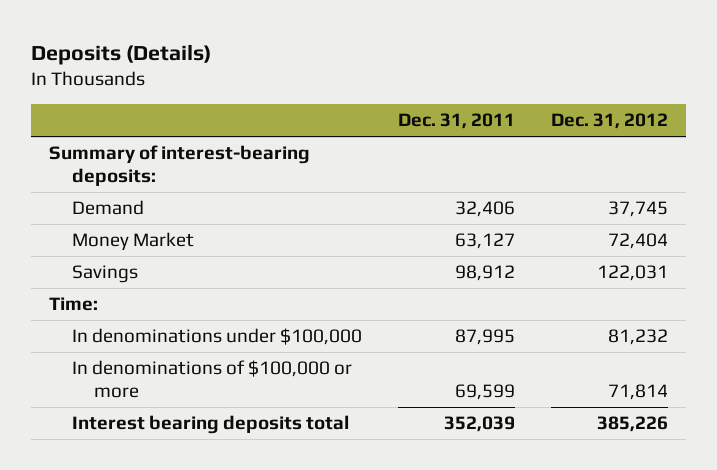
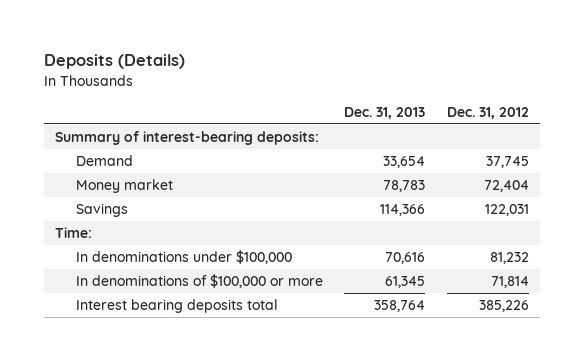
- | Dec. 31, 2011 | Dec. 31, 2012
+ | Dec. 31, 2013 | Dec. 31, 2012
- Money Market | 63,127 | 72,404
+ Money market | 78,783 | 72,404

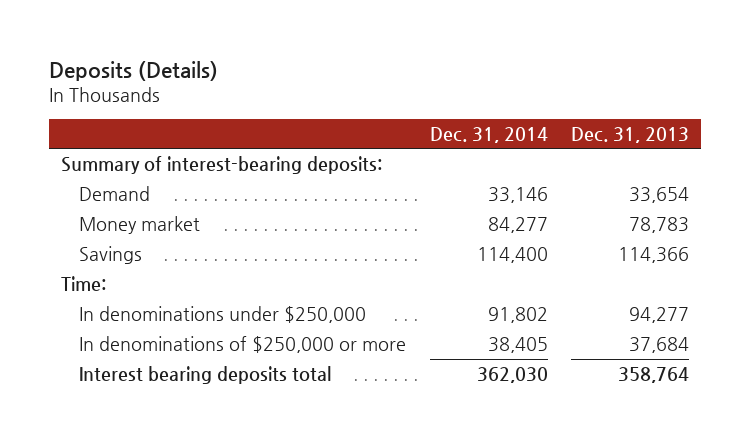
- | Dec. 31, 2013 | Dec. 31, 2012
+ | Dec. 31, 2014 | Dec. 31, 2013
- In denominations under $100,000 | 70,616 | 81,232
- In denominations of $100,000 or more | 61,345 | 71,814
+ In denominations under $250,000 | 91,802 | 94,277
+ In denominations of $250,000 or more | 38,405 | 37,684

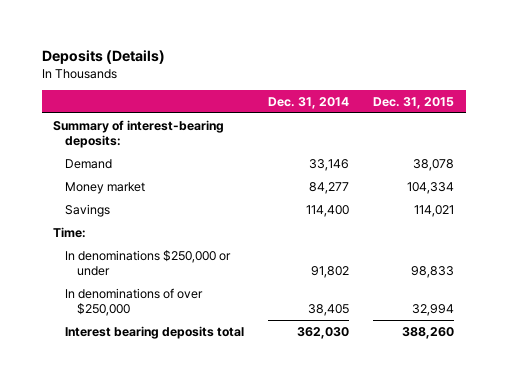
- | Dec. 31, 2014 | Dec. 31, 2013
+ | Dec. 31, 2014 | Dec. 31, 2015
- In denominations under $250,000 | 91,802 | 94,277
- In denominations of $250,000 or more | 38,405 | 37,684
+ In denominations $250,000 or under | 91,802 | 98,833
+ In denominations of over $250,000 | 38,405 | 32,994

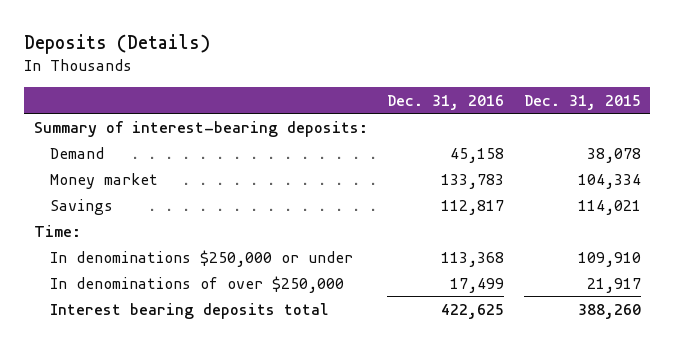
- | Dec. 31, 2014 | Dec. 31, 2015
+ | Dec. 31, 2016 | Dec. 31, 2015
- In denominations $250,000 or under | 91,802 | 98,833
- In denominations of over $250,000 | 38,405 | 32,994
+ In denominations $250,000 or under | 113,368 | 109,910
+ In denominations of over $250,000 | 17,499 | 21,917

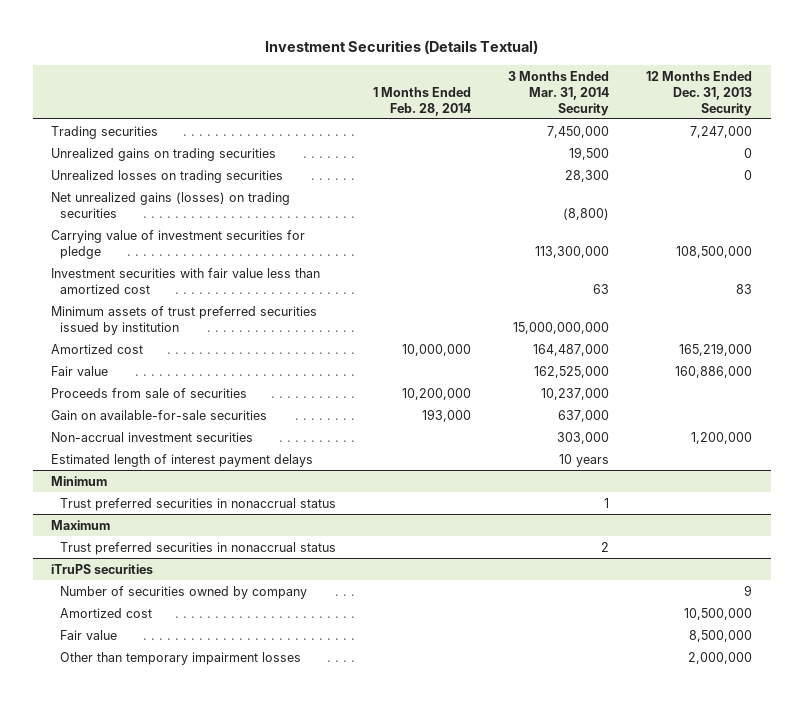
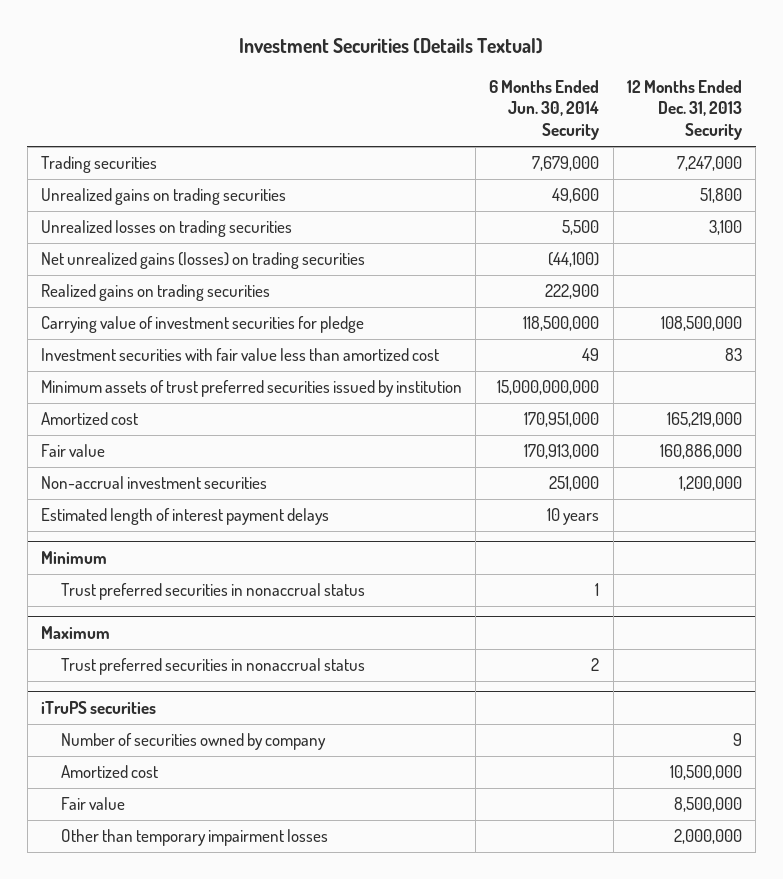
- | 1 Months Ended Feb. 28, 2014 | 3 Months Ended Mar. 31, 2014 Security | 12 Months Ended Dec. 31, 2013 Security
+ | 6 Months Ended Jun. 30, 2014 Security | 12 Months Ended Dec. 31, 2013 Security
- Unrealized gains on trading securities | | 19,500 | 0
- Unrealized losses on trading securities | | 28,300 | 0
+ Unrealized gains on trading securities | 49,600 | 51,800
+ Unrealized losses on trading securities | 5,500 | 3,100
+ Realized gains on trading securities | 222,900 |
- Proceeds from sale of securities | 10,200,000 | 10,237,000 |
- Gain on available-for-sale securities | 193,000 | 637,000 |

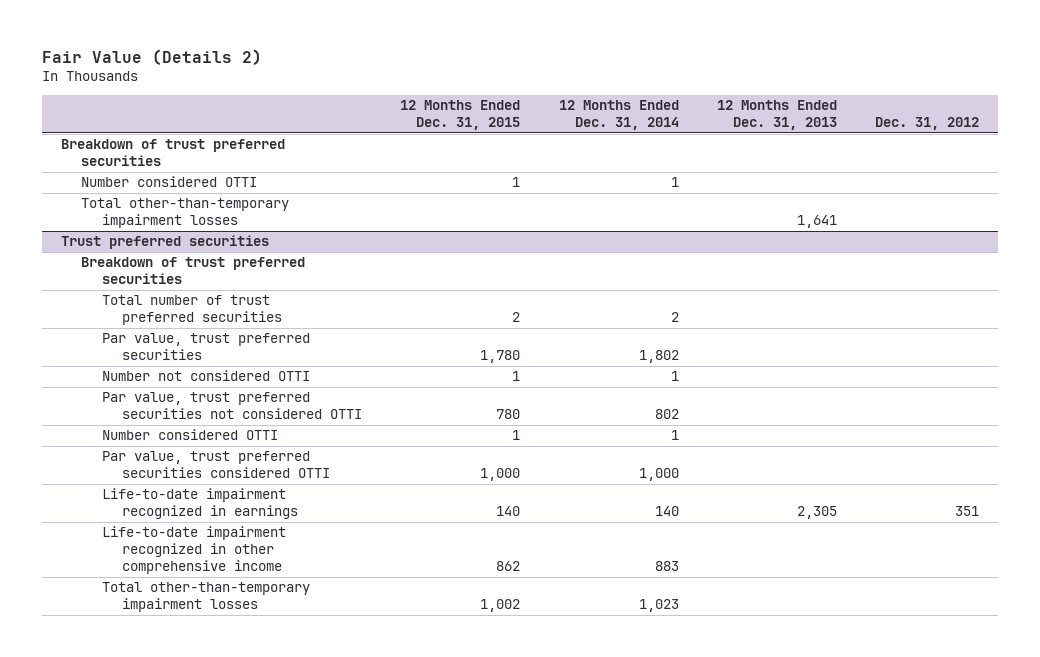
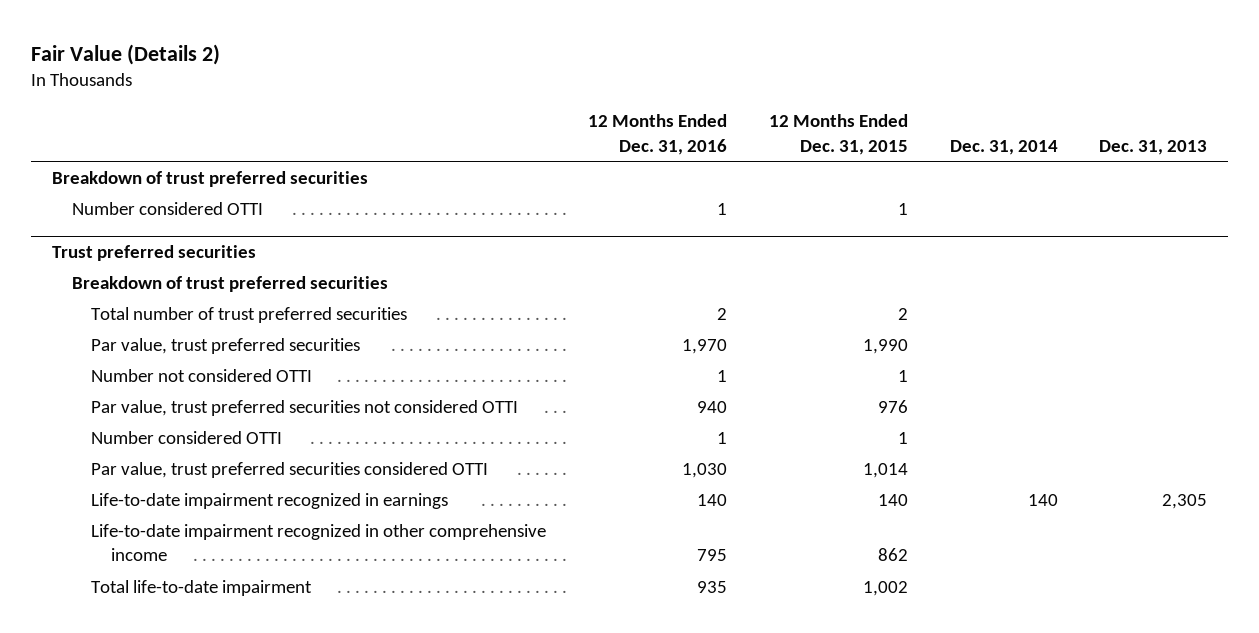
- | 12 Months Ended Dec. 31, 2015 | 12 Months Ended Dec. 31, 2014 | 12 Months Ended Dec. 31, 2013 | Dec. 31, 2012
+ | 12 Months Ended Dec. 31, 2016 | 12 Months Ended Dec. 31, 2015 | Dec. 31, 2014 | Dec. 31, 2013
- Total other-than-temporary impairment losses | | | 1,641 |
@ Trust preferred securities
- Par value, trust preferred securities | 1,780 | 1,802 | |
+ Par value, trust preferred securities | 1,970 | 1,990 | |
- Par value, trust preferred securities not considered OTTI | 780 | 802 | |
+ Par value, trust preferred securities not considered OTTI | 940 | 976 | |
- Par value, trust preferred securities considered OTTI | 1,000 | 1,000 | |
+ Par value, trust preferred securities considered OTTI | 1,030 | 1,014 | |
- Total other-than-temporary impairment losses | 1,002 | 1,023 | |
+ Total life-to-date impairment | 935 | 1,002 | |

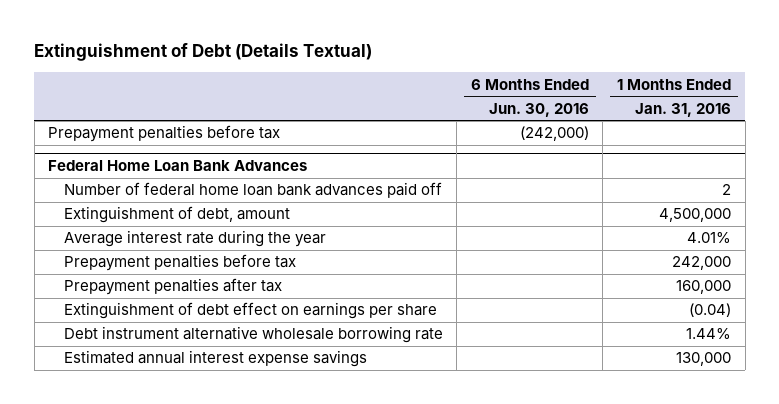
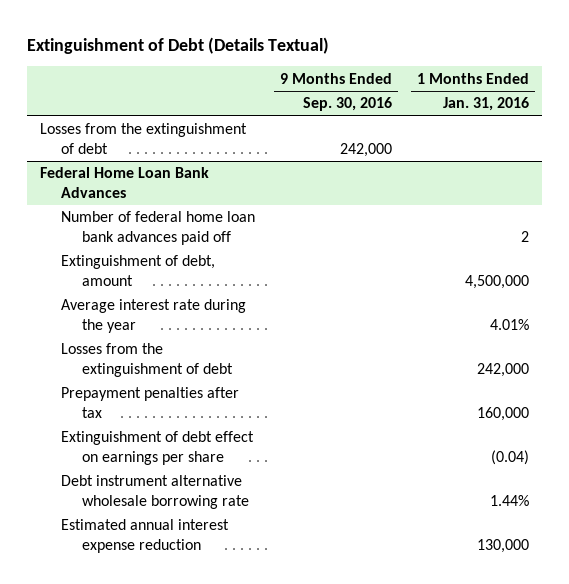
- | 6 Months Ended Jun. 30, 2016 | 1 Months Ended Jan. 31, 2016
+ | 9 Months Ended Sep. 30, 2016 | 1 Months Ended Jan. 31, 2016
- Prepayment penalties before tax | (242,000) |
+ Losses from the extinguishment of debt | 242,000 |
@ Federal Home Loan Bank Advances
- Prepayment penalties before tax | | 242,000
+ Losses from the extinguishment of debt | | 242,000
- Estimated annual interest expense savings | | 130,000
+ Estimated annual interest expense reduction | | 130,000

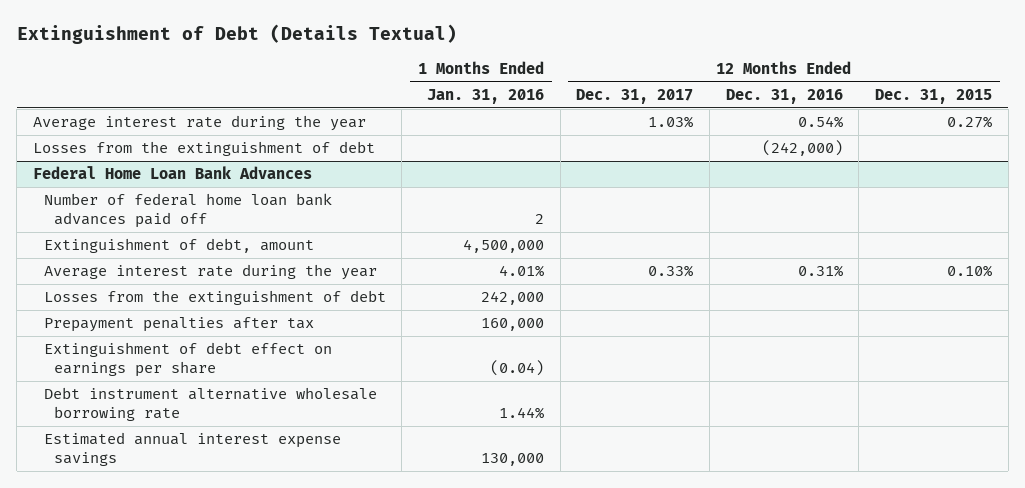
- | 9 Months Ended Sep. 30, 2016 | 1 Months Ended Jan. 31, 2016
+ | 1 Months Ended Jan. 31, 2016 | 12 Months Ended Dec. 31, 2017 | 12 Months Ended Dec. 31, 2016 | 12 Months Ended Dec. 31, 2015
+ Average interest rate during the year | | 1.03% | 0.54% | 0.27%
@ Federal Home Loan Bank Advances
- Estimated annual interest expense reduction | | 130,000
+ Estimated annual interest expense savings | 130,000 | | |

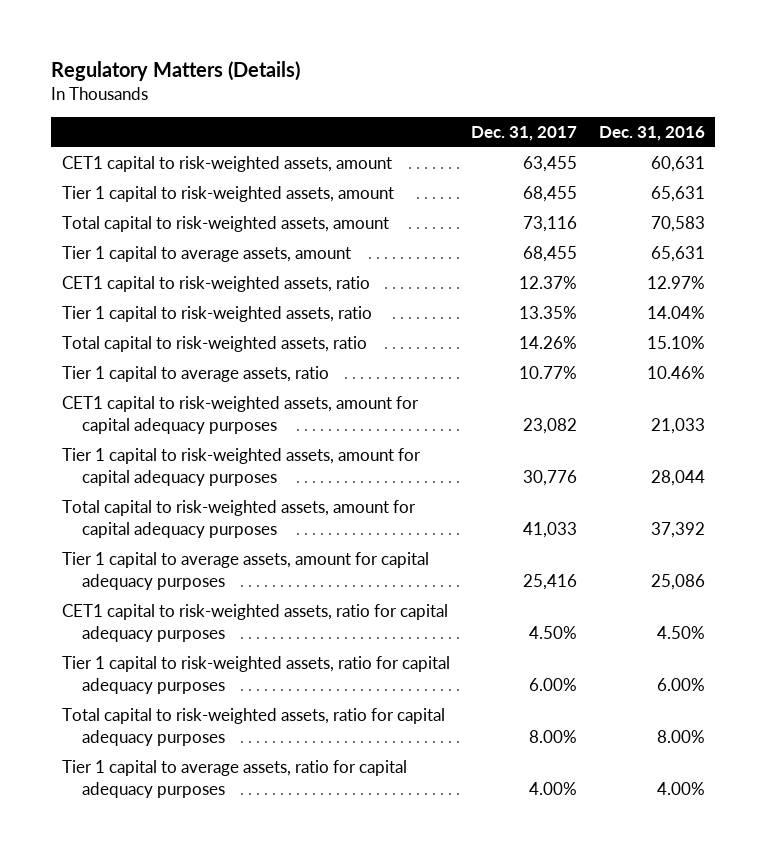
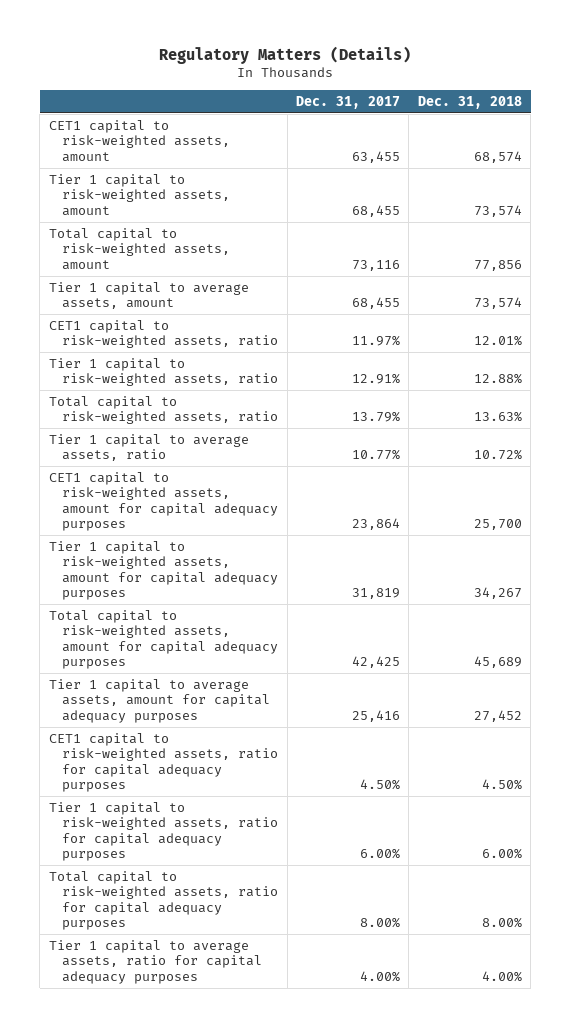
- | Dec. 31, 2017 | Dec. 31, 2016
+ | Dec. 31, 2017 | Dec. 31, 2018
- CET1 capital to risk-weighted assets, ratio | 12.37% | 12.97%
- Tier 1 capital to risk-weighted assets, ratio | 13.35% | 14.04%
- Total capital to risk-weighted assets, ratio | 14.26% | 15.10%
+ CET1 capital to risk-weighted assets, ratio | 11.97% | 12.01%
+ Tier 1 capital to risk-weighted assets, ratio | 12.91% | 12.88%
+ Total capital to risk-weighted assets, ratio | 13.79% | 13.63%
- CET1 capital to risk-weighted assets, amount for capital adequacy purposes | 23,082 | 21,033
- Tier 1 capital to risk-weighted assets, amount for capital adequacy purposes | 30,776 | 28,044
- Total capital to risk-weighted assets, amount for capital adequacy purposes | 41,033 | 37,392
+ CET1 capital to risk-weighted assets, amount for capital adequacy purposes | 23,864 | 25,700
+ Tier 1 capital to risk-weighted assets, amount for capital adequacy purposes | 31,819 | 34,267
+ Total capital to risk-weighted assets, amount for capital adequacy purposes | 42,425 | 45,689

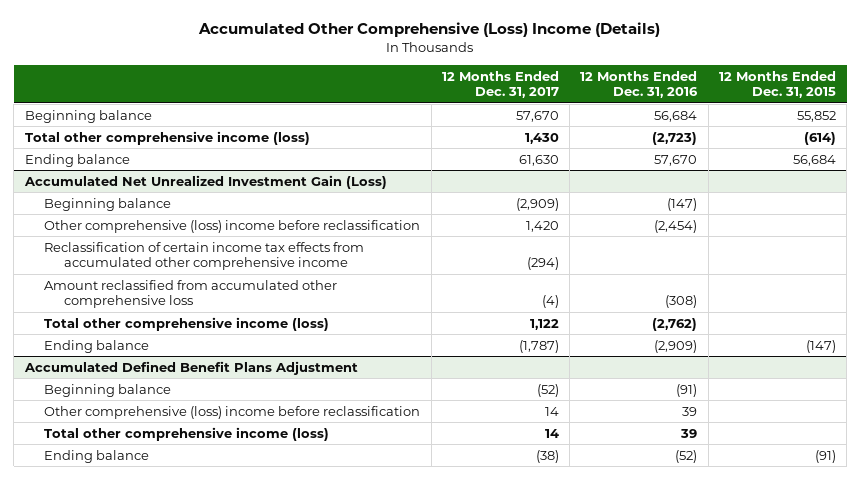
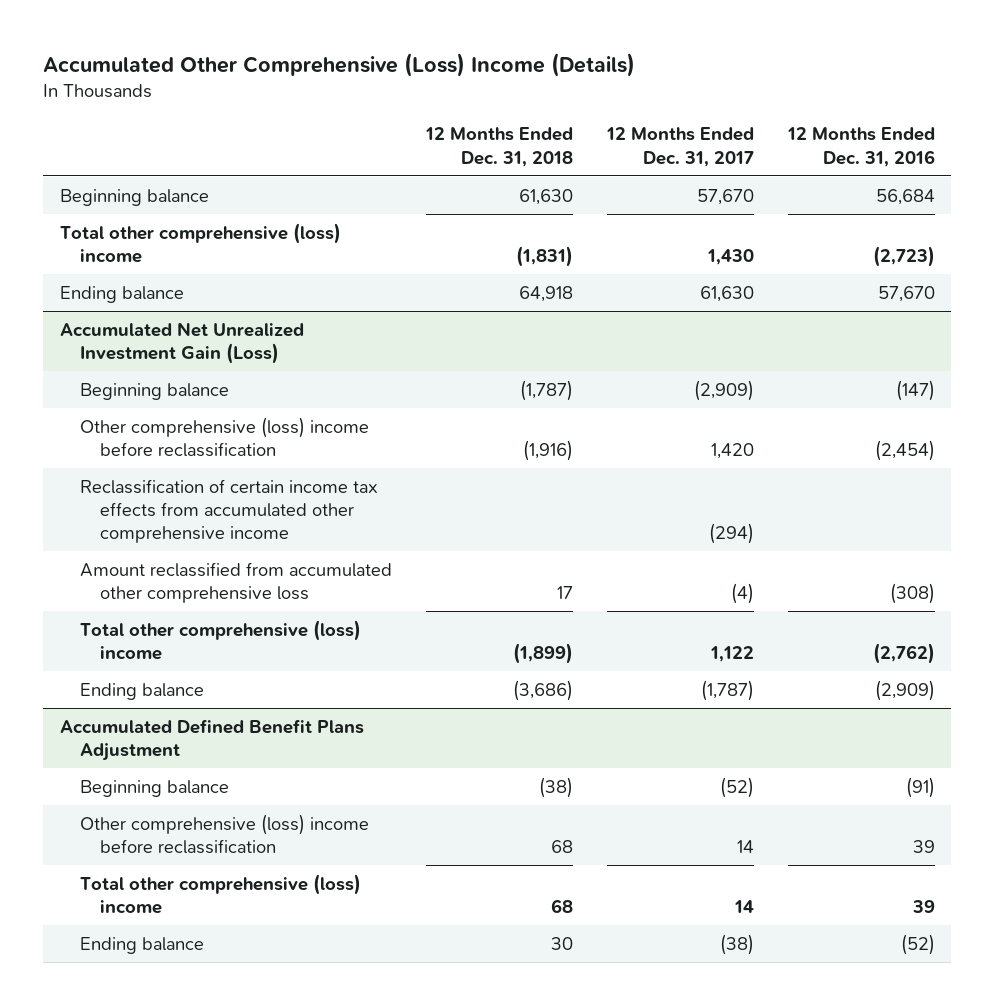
- | 12 Months Ended Dec. 31, 2017 | 12 Months Ended Dec. 31, 2016 | 12 Months Ended Dec. 31, 2015
+ | 12 Months Ended Dec. 31, 2018 | 12 Months Ended Dec. 31, 2017 | 12 Months Ended Dec. 31, 2016
- Total other comprehensive income (loss) | 1,430 | (2,723) | (614)
+ Total other comprehensive (loss) income | (1,831) | 1,430 | (2,723)
@ Accumulated Net Unrealized Investment Gain (Loss)
- Total other comprehensive income (loss) | 1,122 | (2,762) |
+ Total other comprehensive (loss) income | (1,899) | 1,122 | (2,762)
@ Accumulated Defined Benefit Plans Adjustment
- Total other comprehensive income (loss) | 14 | 39 |
+ Total other comprehensive (loss) income | 68 | 14 | 39

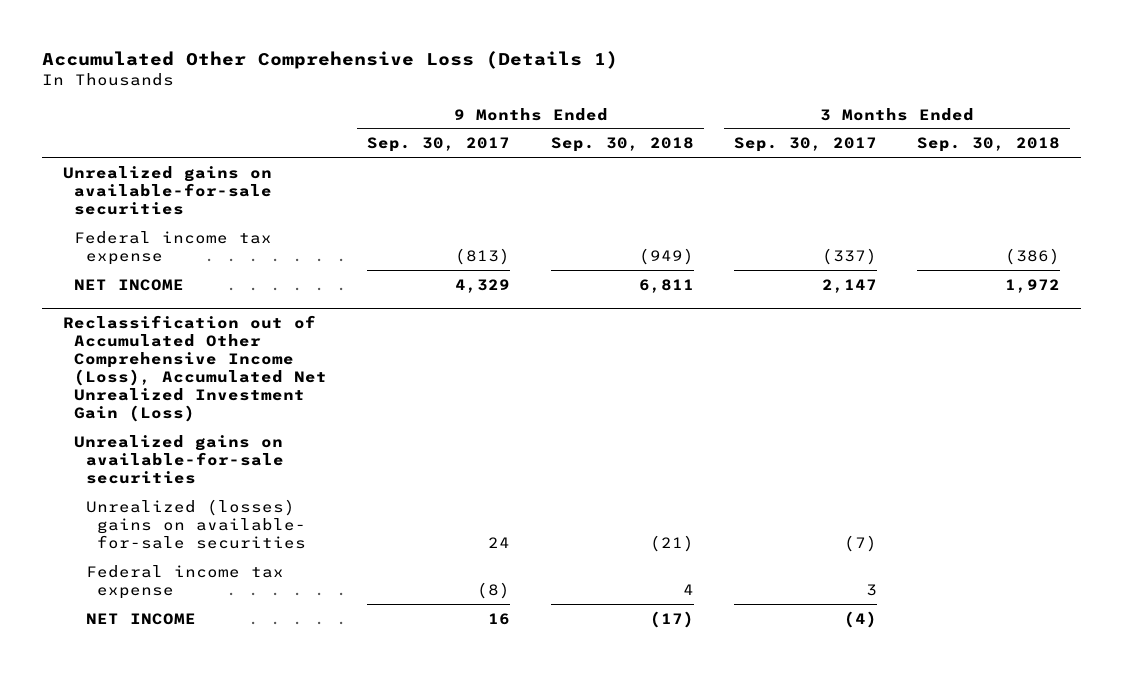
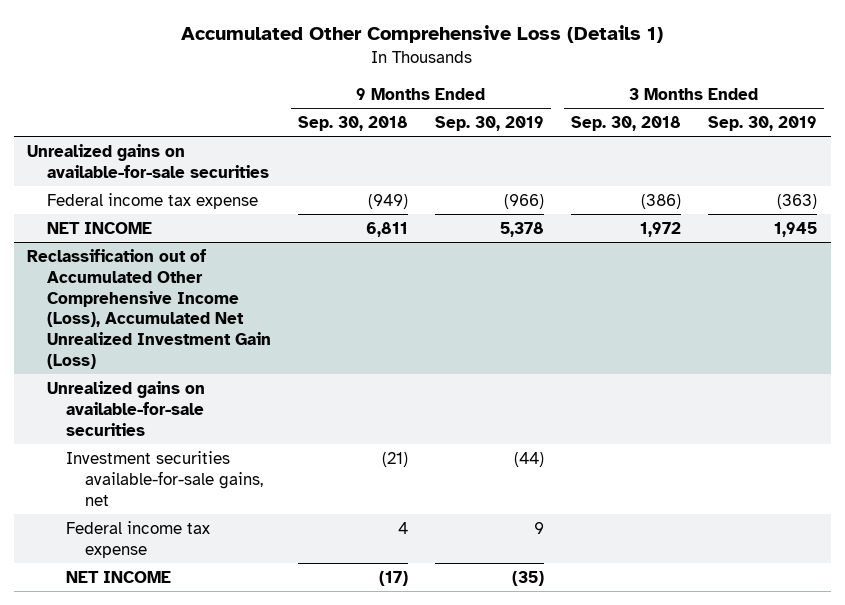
- | 9 Months Ended Sep. 30, 2017 | 9 Months Ended Sep. 30, 2018 | 3 Months Ended Sep. 30, 2017 | 3 Months Ended Sep. 30, 2018
+ | 9 Months Ended Sep. 30, 2018 | 9 Months Ended Sep. 30, 2019 | 3 Months Ended Sep. 30, 2018 | 3 Months Ended Sep. 30, 2019
@ Reclassification out of Accumulated Other Comprehensive Income (Loss), Accumulated Net Unrealized Investment Gain (Loss)
- Unrealized (losses) gains on available- for-sale securities | 24 | (21) | (7) |
+ Investment securities available-for-sale gains, net | (21) | (44) | |

